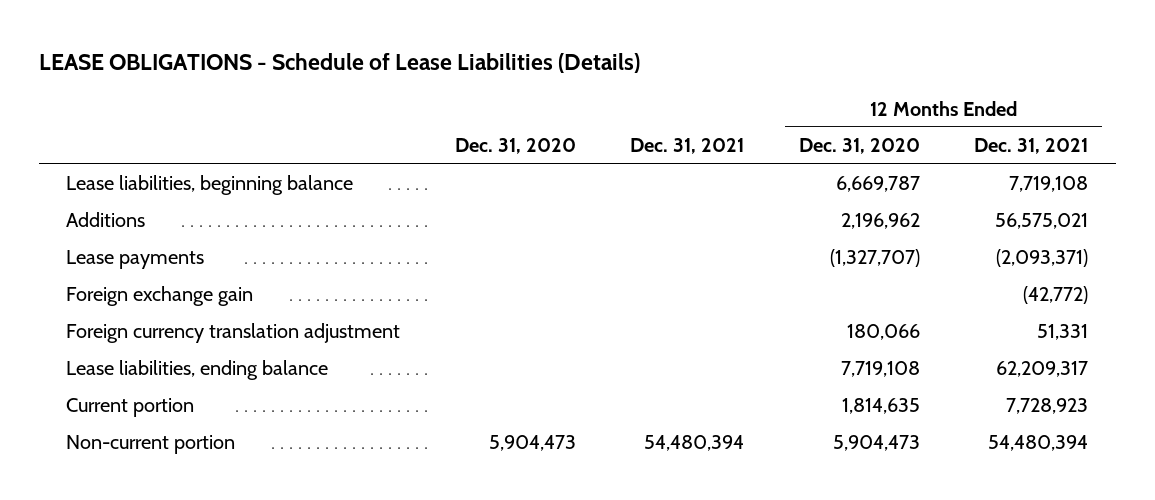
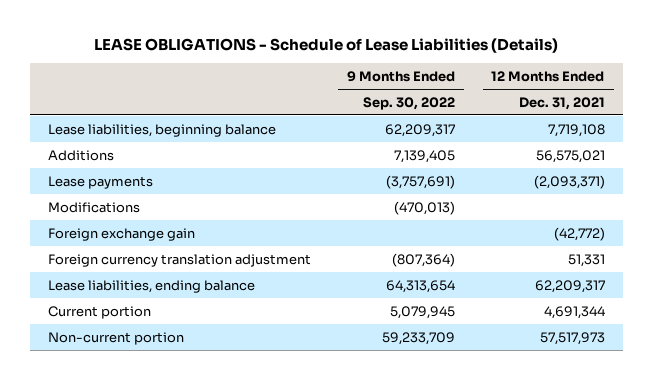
- | Dec. 31, 2020 | Dec. 31, 2021 | 12 Months Ended Dec. 31, 2020 | 12 Months Ended Dec. 31, 2021
+ | 9 Months Ended Sep. 30, 2022 | 12 Months Ended Dec. 31, 2021
+ Modifications | (470,013) |
- Current portion | | | 1,814,635 | 7,728,923
- Non-current portion | 5,904,473 | 54,480,394 | 5,904,473 | 54,480,394
+ Current portion | 5,079,945 | 4,691,344
+ Non-current portion | 59,233,709 | 57,517,973

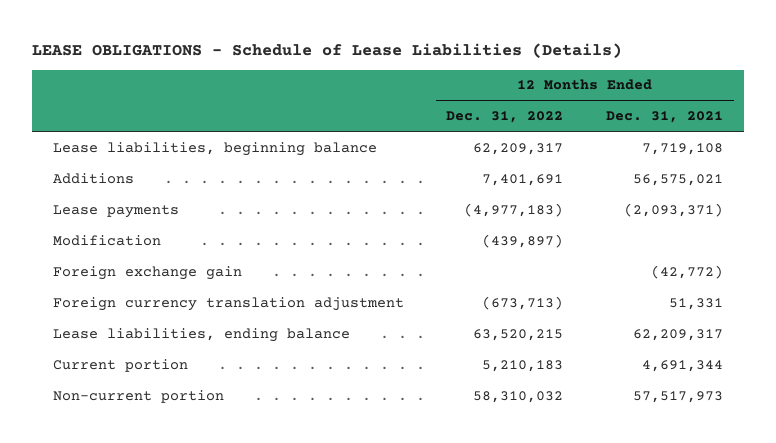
- | 9 Months Ended Sep. 30, 2022 | 12 Months Ended Dec. 31, 2021
+ | 12 Months Ended Dec. 31, 2022 | 12 Months Ended Dec. 31, 2021
- Modifications | (470,013) |
+ Modification | (439,897) |

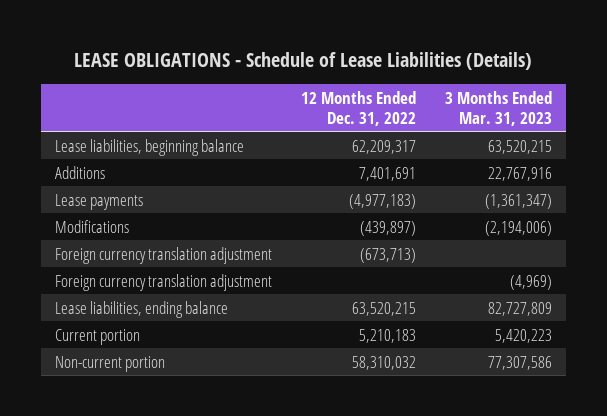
- | 12 Months Ended Dec. 31, 2022 | 12 Months Ended Dec. 31, 2021
+ | 12 Months Ended Dec. 31, 2022 | 3 Months Ended Mar. 31, 2023
- Modification | (439,897) |
- Foreign exchange gain | | (42,772)
+ Modifications | (439,897) | (2,194,006)
+ Foreign currency translation adjustment | | (4,969)

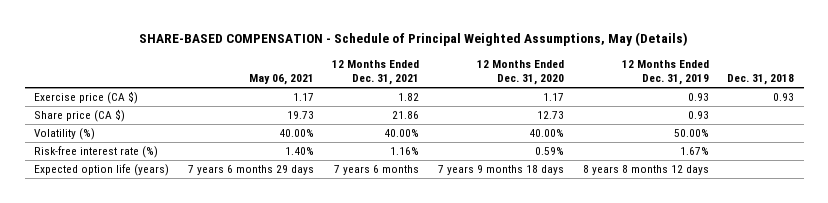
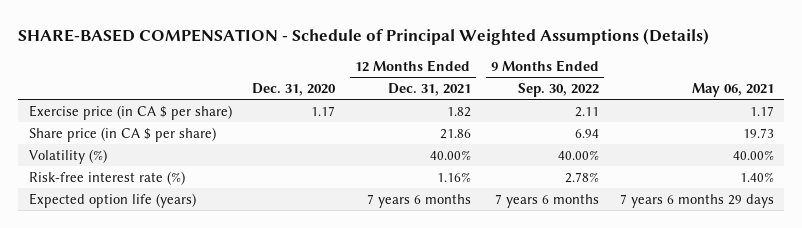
- SHARE-BASED COMPENSATION - Schedule of Principal Weighted Assumptions, May (Details)
+ SHARE-BASED COMPENSATION - Schedule of Principal Weighted Assumptions (Details)
- | May 06, 2021 | 12 Months Ended Dec. 31, 2021 | 12 Months Ended Dec. 31, 2020 | 12 Months Ended Dec. 31, 2019 | Dec. 31, 2018
+ | Dec. 31, 2020 | 12 Months Ended Dec. 31, 2021 | 9 Months Ended Sep. 30, 2022 | May 06, 2021
- Exercise price (CA $) | 1.17 | 1.82 | 1.17 | 0.93 | 0.93
- Share price (CA $) | 19.73 | 21.86 | 12.73 | 0.93 |
+ Exercise price (in CA $ per share) | 1.17 | 1.82 | 2.11 | 1.17
+ Share price (in CA $ per share) | | 21.86 | 6.94 | 19.73

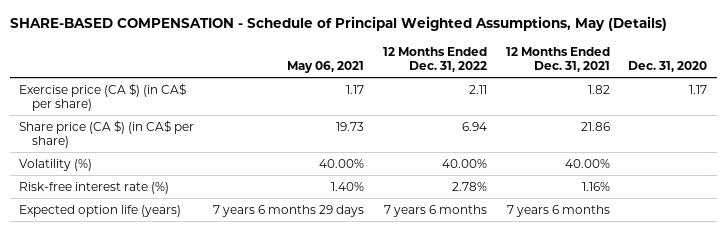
- SHARE-BASED COMPENSATION - Schedule of Principal Weighted Assumptions (Details)
+ SHARE-BASED COMPENSATION - Schedule of Principal Weighted Assumptions, May (Details)
- | Dec. 31, 2020 | 12 Months Ended Dec. 31, 2021 | 9 Months Ended Sep. 30, 2022 | May 06, 2021
+ | May 06, 2021 | 12 Months Ended Dec. 31, 2022 | 12 Months Ended Dec. 31, 2021 | Dec. 31, 2020
- Exercise price (in CA $ per share) | 1.17 | 1.82 | 2.11 | 1.17
- Share price (in CA $ per share) | | 21.86 | 6.94 | 19.73
+ Exercise price (CA $) (in CA$ per share) | 1.17 | 2.11 | 1.82 | 1.17
+ Share price (CA $) (in CA$ per share) | 19.73 | 6.94 | 21.86 |

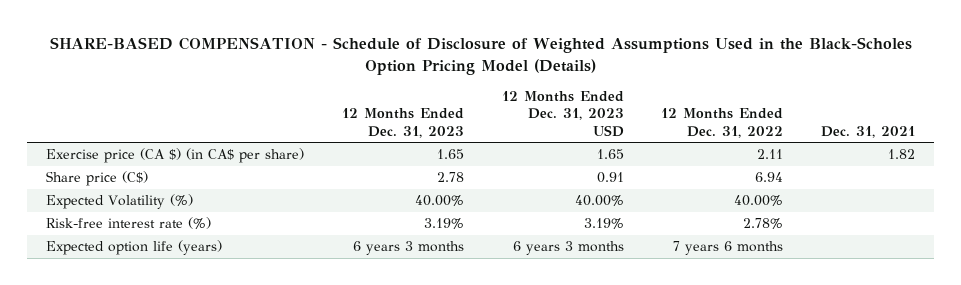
- SHARE-BASED COMPENSATION - Schedule of Principal Weighted Assumptions, May (Details)
+ SHARE-BASED COMPENSATION - Schedule of Disclosure of Weighted Assumptions Used in the Black-Scholes Option Pricing Model (Details)
- | May 06, 2021 | 12 Months Ended Dec. 31, 2022 | 12 Months Ended Dec. 31, 2021 | Dec. 31, 2020
+ | 12 Months Ended Dec. 31, 2023 | 12 Months Ended Dec. 31, 2023 USD | 12 Months Ended Dec. 31, 2022 | Dec. 31, 2021
- Share price (CA $) (in CA$ per share) | 19.73 | 6.94 | 21.86 |
- Volatility (%) | 40.00% | 40.00% | 40.00% |
+ Share price (C$) | 2.78 | 0.91 | 6.94 |
+ Expected Volatility (%) | 40.00% | 40.00% | 40.00% |

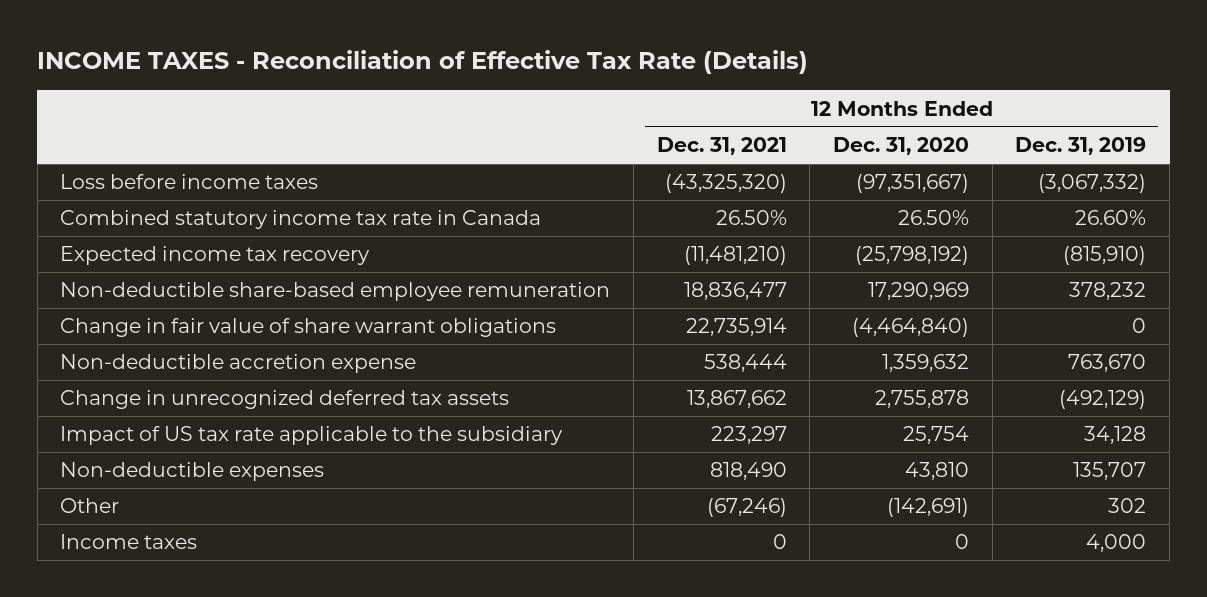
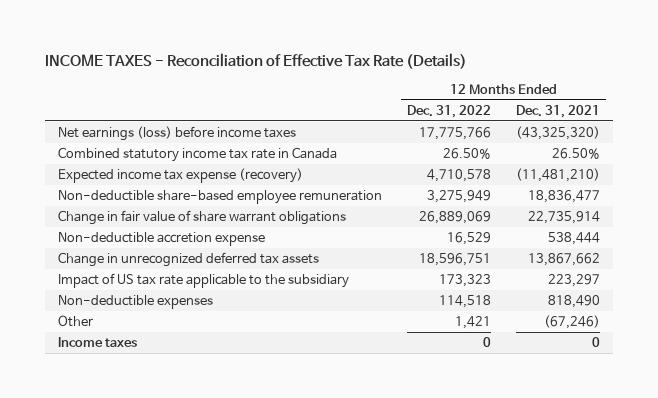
- | 12 Months Ended Dec. 31, 2021 | 12 Months Ended Dec. 31, 2020 | 12 Months Ended Dec. 31, 2019
+ | 12 Months Ended Dec. 31, 2022 | 12 Months Ended Dec. 31, 2021
- Loss before income taxes | (43,325,320) | (97,351,667) | (3,067,332)
+ Net earnings (loss) before income taxes | 17,775,766 | (43,325,320)
- Expected income tax recovery | (11,481,210) | (25,798,192) | (815,910)
+ Expected income tax expense (recovery) | 4,710,578 | (11,481,210)

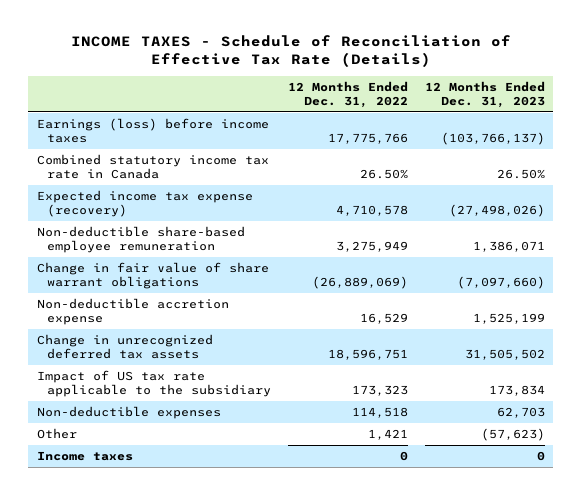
- INCOME TAXES - Reconciliation of Effective Tax Rate (Details)
+ INCOME TAXES - Schedule of Reconciliation of Effective Tax Rate (Details)
- | 12 Months Ended Dec. 31, 2022 | 12 Months Ended Dec. 31, 2021
+ | 12 Months Ended Dec. 31, 2022 | 12 Months Ended Dec. 31, 2023
- Net earnings (loss) before income taxes | 17,775,766 | (43,325,320)
+ Earnings (loss) before income taxes | 17,775,766 | (103,766,137)
- Change in fair value of share warrant obligations | 26,889,069 | 22,735,914
+ Change in fair value of share warrant obligations | (26,889,069) | (7,097,660)

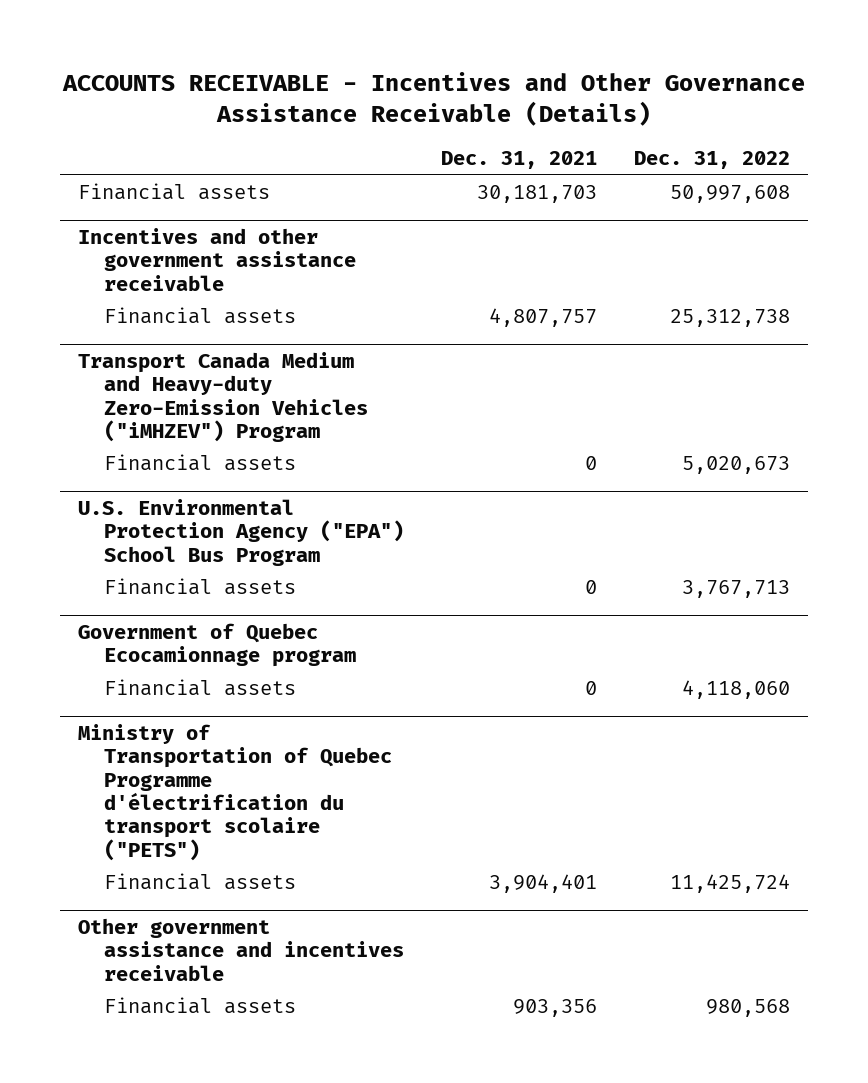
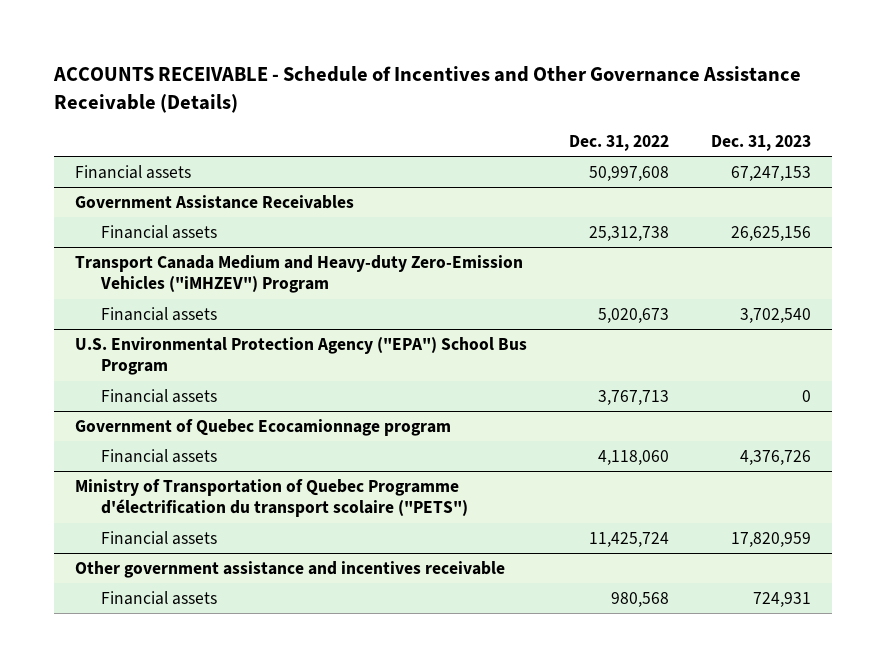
- ACCOUNTS RECEIVABLE - Incentives and Other Governance Assistance Receivable (Details)
+ ACCOUNTS RECEIVABLE - Schedule of Incentives and Other Governance Assistance Receivable (Details)
- | Dec. 31, 2021 | Dec. 31, 2022
+ | Dec. 31, 2022 | Dec. 31, 2023
- Incentives and other government assistance receivable
+ Government Assistance Receivables

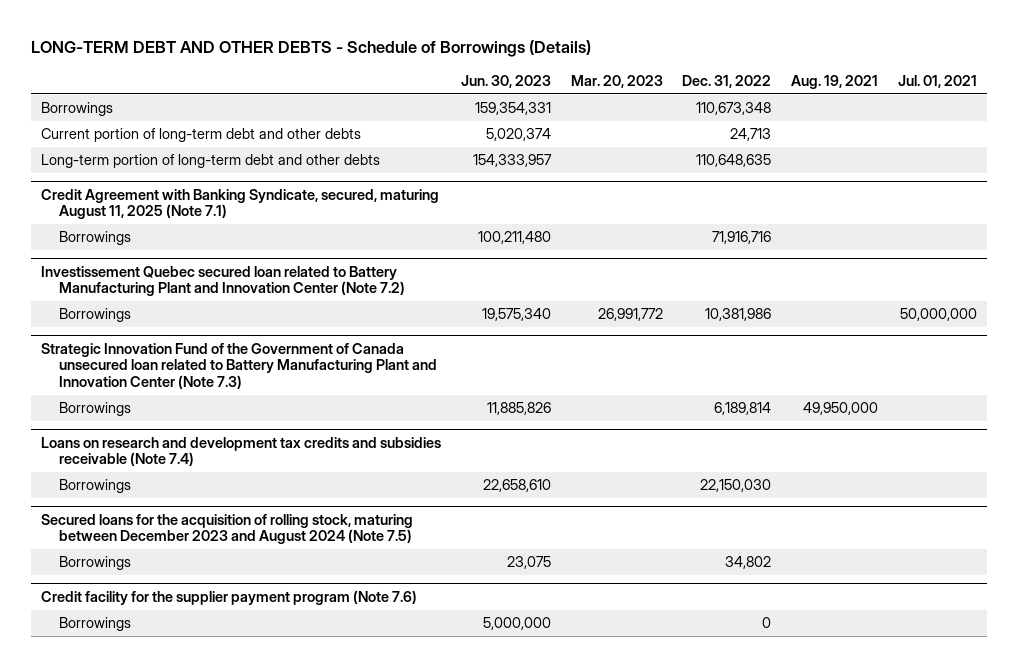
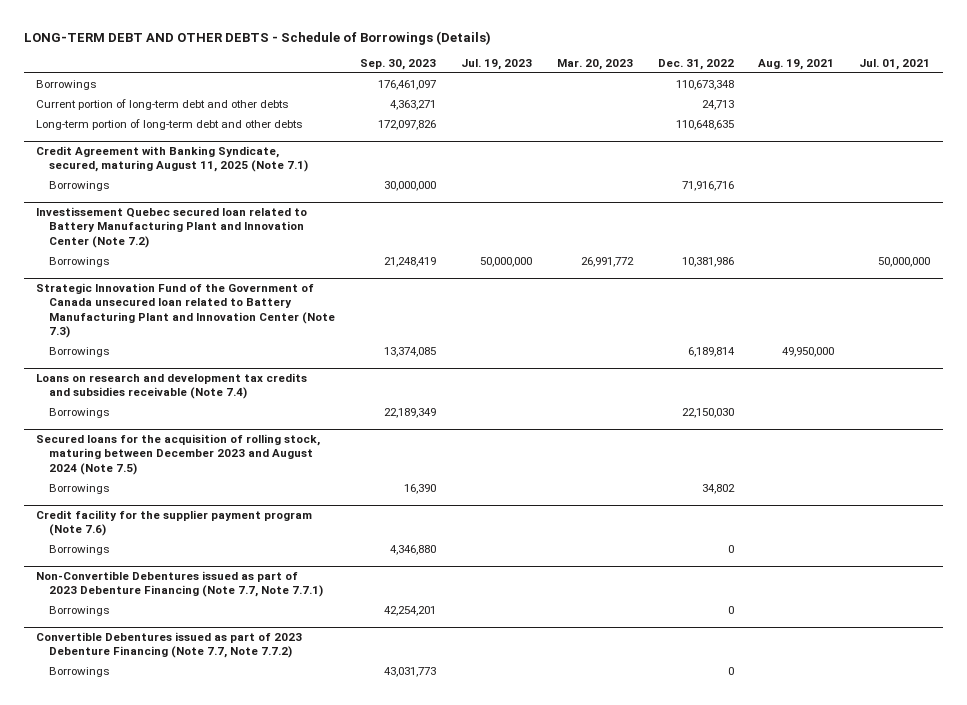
- | Jun. 30, 2023 | Mar. 20, 2023 | Dec. 31, 2022 | Aug. 19, 2021 | Jul. 01, 2021
+ | Sep. 30, 2023 | Jul. 19, 2023 | Mar. 20, 2023 | Dec. 31, 2022 | Aug. 19, 2021 | Jul. 01, 2021
+ Non-Convertible Debentures issued as part of 2023 Debenture Financing (Note 7.7, Note 7.7.1)
+ Borrowings | 42,254,201 | | | 0 | |
+ Convertible Debentures issued as part of 2023 Debenture Financing (Note 7.7, Note 7.7.2)
+ Borrowings | 43,031,773 | | | 0 | |

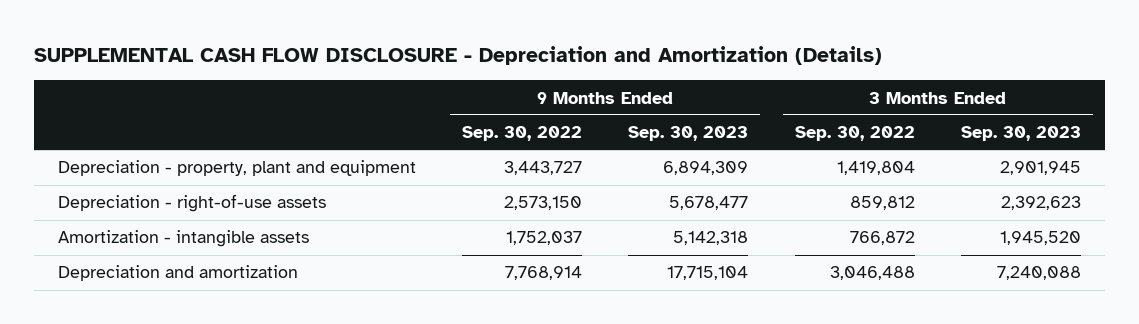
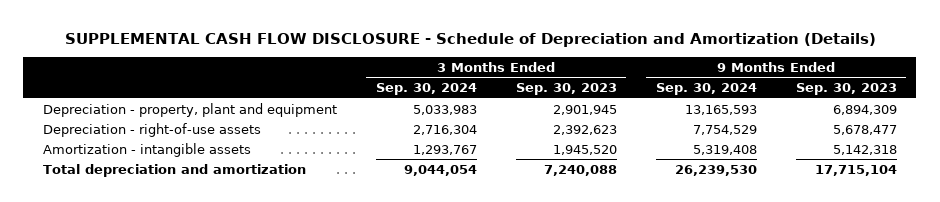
- SUPPLEMENTAL CASH FLOW DISCLOSURE - Depreciation and Amortization (Details)
+ SUPPLEMENTAL CASH FLOW DISCLOSURE - Schedule of Depreciation and Amortization (Details)
- | 9 Months Ended Sep. 30, 2022 | 9 Months Ended Sep. 30, 2023 | 3 Months Ended Sep. 30, 2022 | 3 Months Ended Sep. 30, 2023
+ | 3 Months Ended Sep. 30, 2024 | 3 Months Ended Sep. 30, 2023 | 9 Months Ended Sep. 30, 2024 | 9 Months Ended Sep. 30, 2023
- Depreciation and amortization | 7,768,914 | 17,715,104 | 3,046,488 | 7,240,088
+ Total depreciation and amortization | 9,044,054 | 7,240,088 | 26,239,530 | 17,715,104

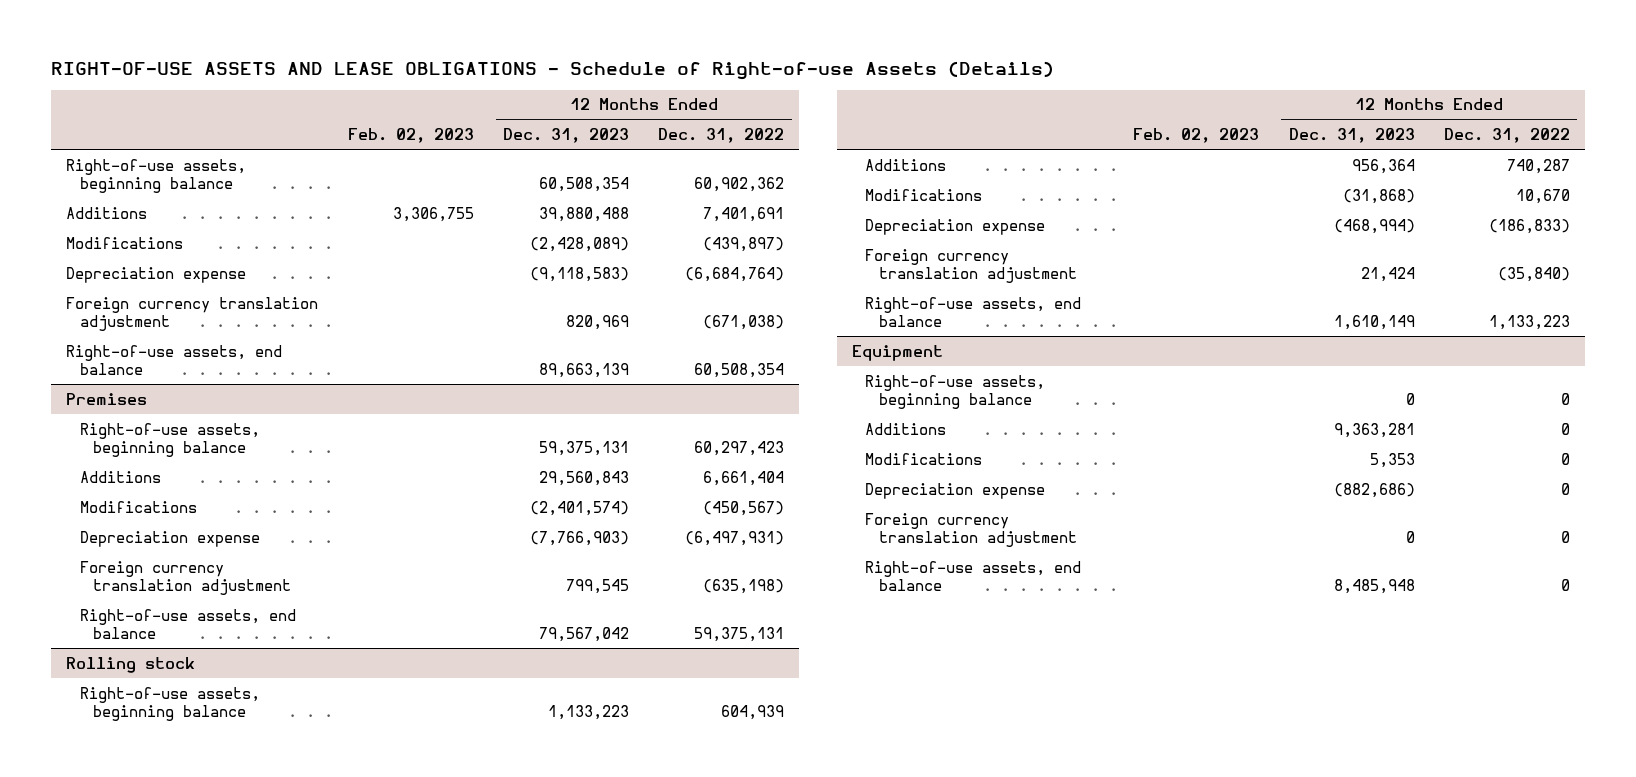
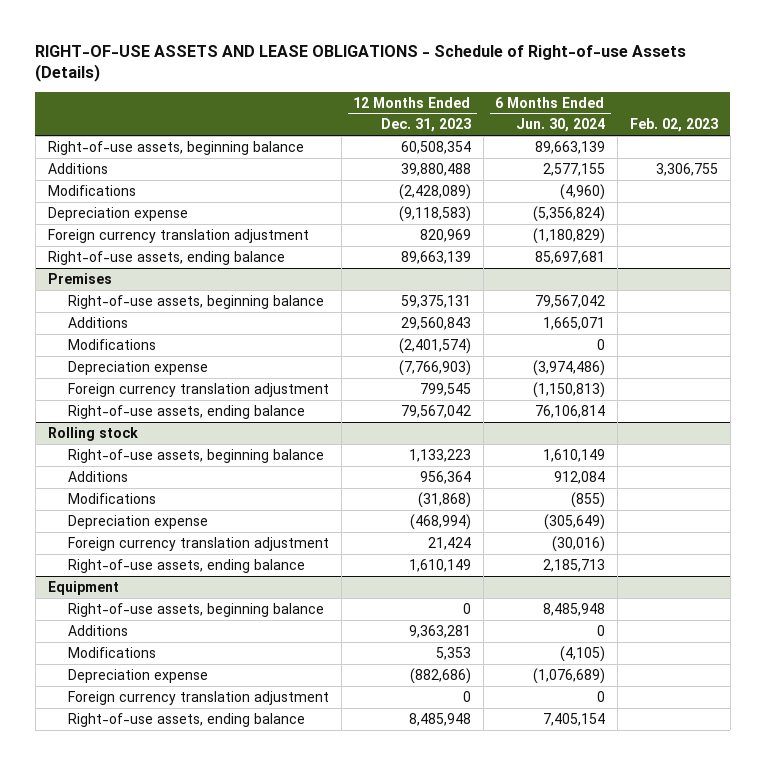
- | Feb. 02, 2023 | 12 Months Ended Dec. 31, 2023 | 12 Months Ended Dec. 31, 2022
+ | 12 Months Ended Dec. 31, 2023 | 6 Months Ended Jun. 30, 2024 | Feb. 02, 2023
- Right-of-use assets, end balance | | 89,663,139 | 60,508,354
+ Right-of-use assets, ending balance | 89,663,139 | 85,697,681 |
@ Premises
- Right-of-use assets, end balance | | 79,567,042 | 59,375,131
+ Right-of-use assets, ending balance | 79,567,042 | 76,106,814 |
@ Rolling stock
- Right-of-use assets, end balance | | 1,610,149 | 1,133,223
+ Right-of-use assets, ending balance | 1,610,149 | 2,185,713 |
@ Equipment
- Right-of-use assets, end balance | | 8,485,948 | 0
+ Right-of-use assets, ending balance | 8,485,948 | 7,405,154 |

